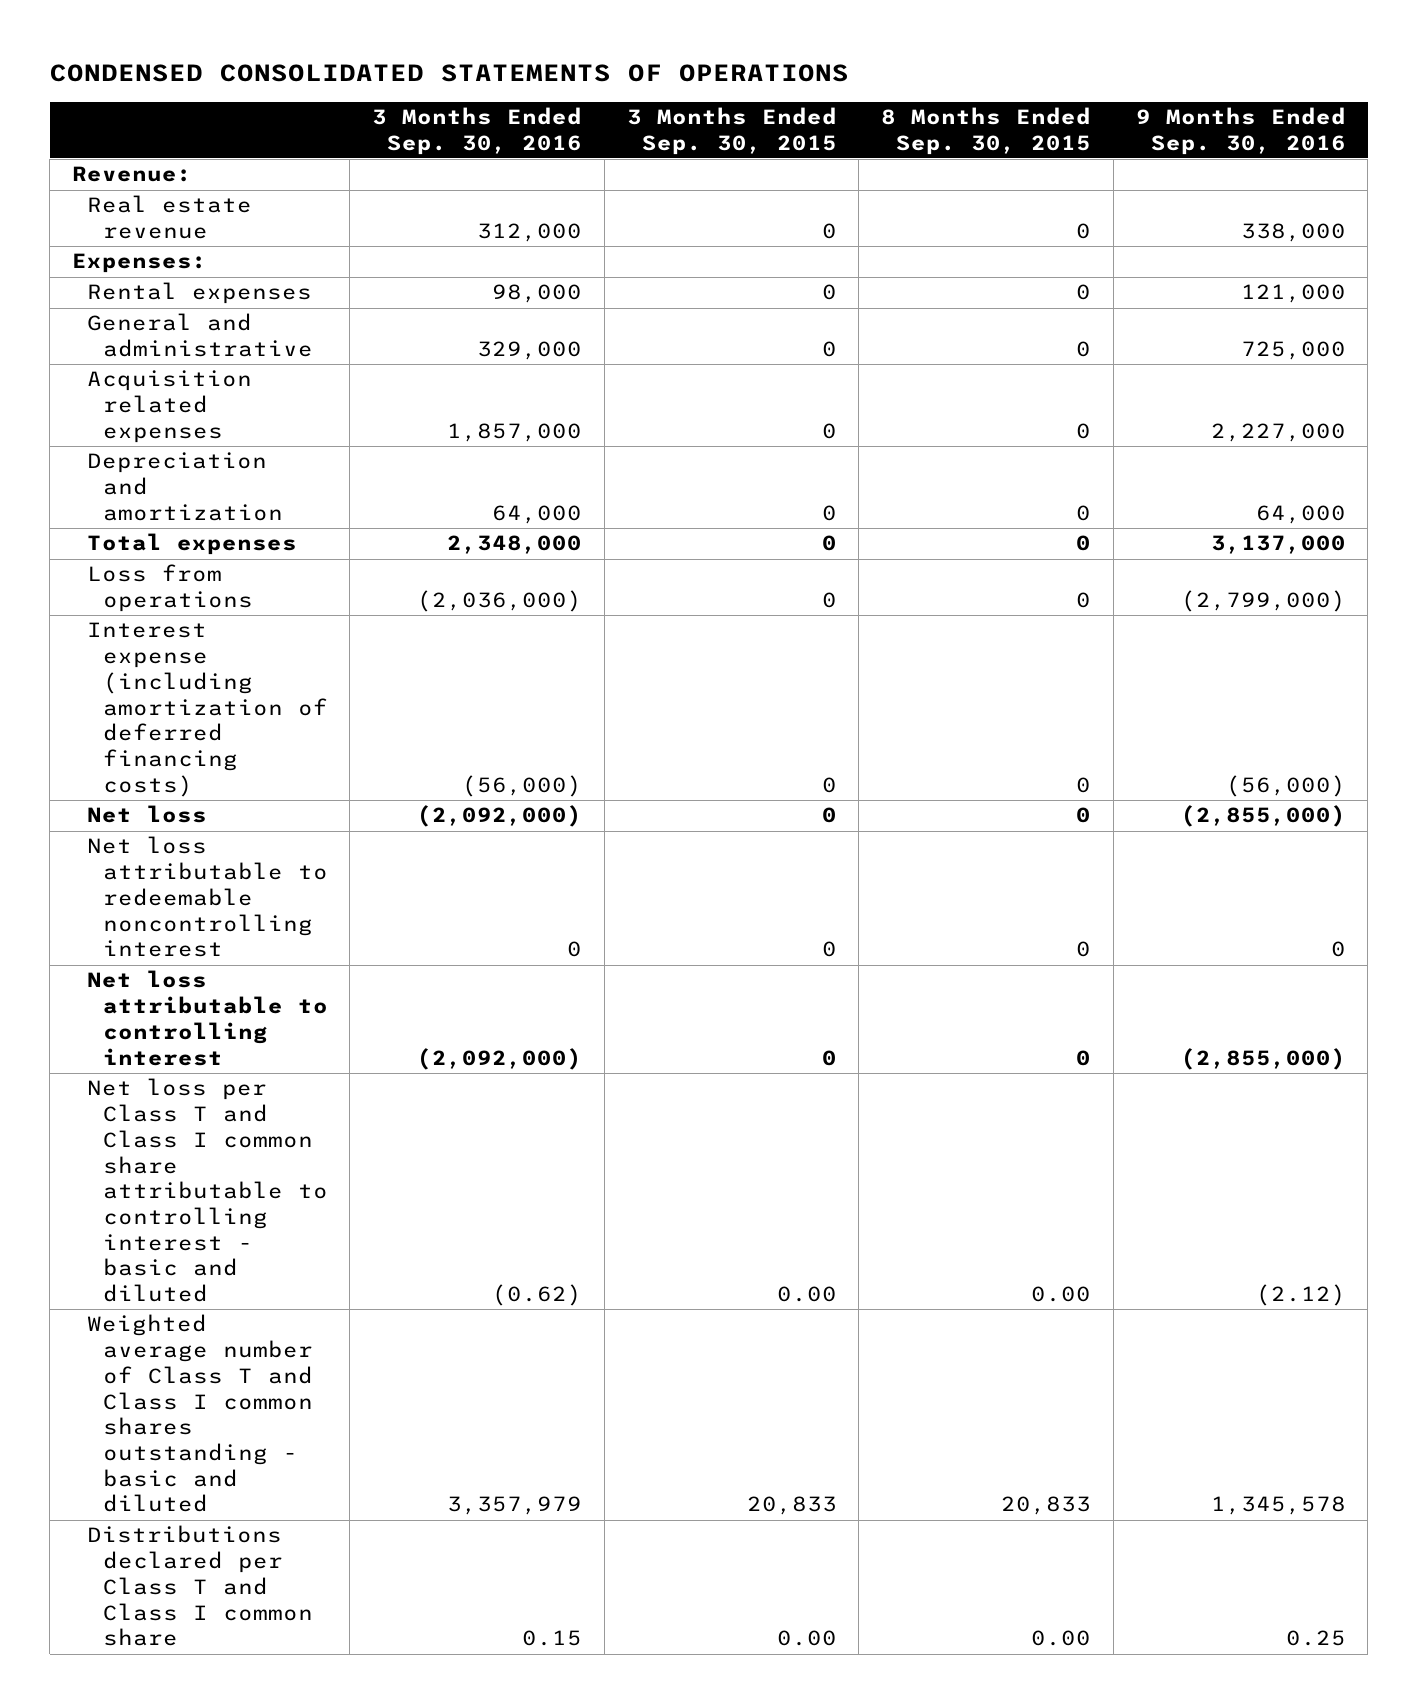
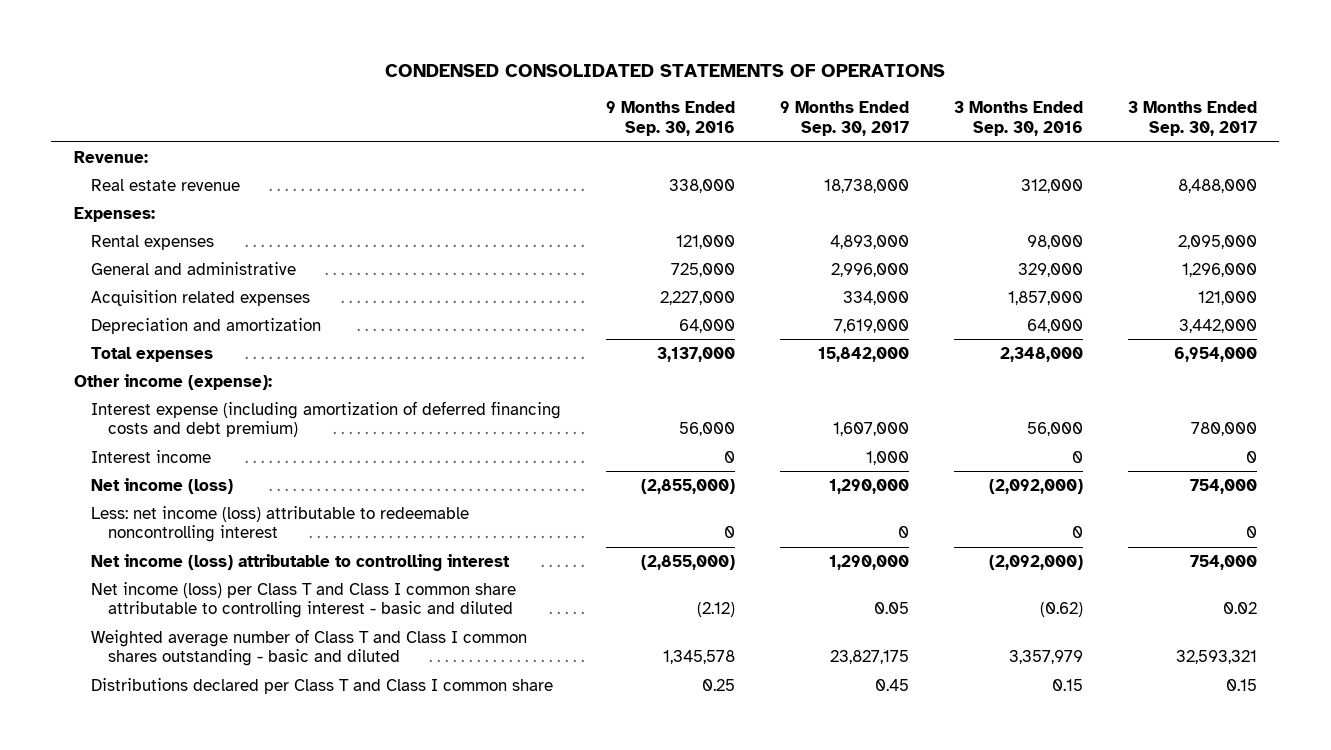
- | 3 Months Ended Sep. 30, 2016 | 3 Months Ended Sep. 30, 2015 | 8 Months Ended Sep. 30, 2015 | 9 Months Ended Sep. 30, 2016
+ | 9 Months Ended Sep. 30, 2016 | 9 Months Ended Sep. 30, 2017 | 3 Months Ended Sep. 30, 2016 | 3 Months Ended Sep. 30, 2017
- Loss from operations | (2,036,000) | 0 | 0 | (2,799,000)
- Interest expense (including amortization of deferred financing costs) | (56,000) | 0 | 0 | (56,000)
- Net loss | (2,092,000) | 0 | 0 | (2,855,000)
- Net loss attributable to redeemable noncontrolling interest | 0 | 0 | 0 | 0
- Net loss attributable to controlling interest | (2,092,000) | 0 | 0 | (2,855,000)
- Net loss per Class T and Class I common share attributable to controlling interest - basic and diluted | (0.62) | 0.00 | 0.00 | (2.12)
+ Other income (expense):
+ Interest expense (including amortization of deferred financing costs and debt premium) | 56,000 | 1,607,000 | 56,000 | 780,000
+ Interest income | 0 | 1,000 | 0 | 0
+ Net income (loss) | (2,855,000) | 1,290,000 | (2,092,000) | 754,000
+ Less: net income (loss) attributable to redeemable noncontrolling interest | 0 | 0 | 0 | 0
+ Net income (loss) attributable to controlling interest | (2,855,000) | 1,290,000 | (2,092,000) | 754,000
+ Net income (loss) per Class T and Class I common share attributable to controlling interest - basic and diluted | (2.12) | 0.05 | (0.62) | 0.02

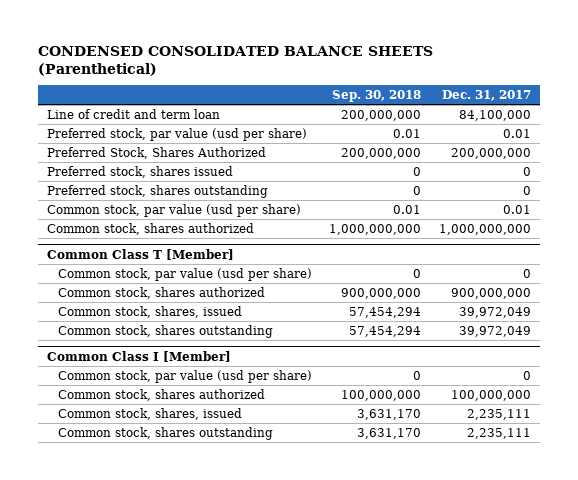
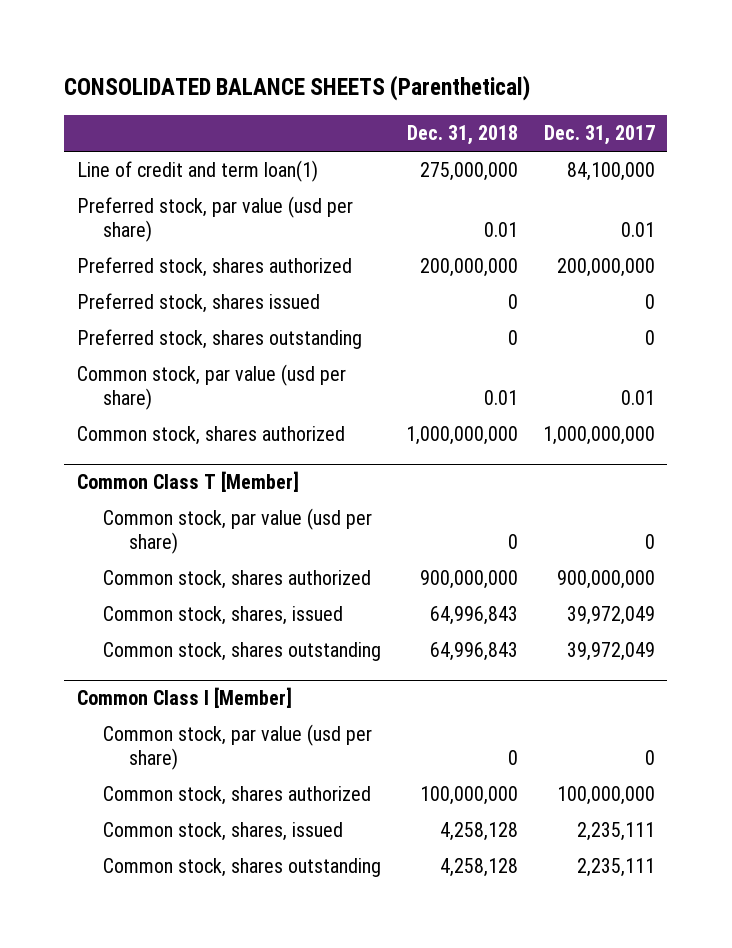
- CONDENSED CONSOLIDATED BALANCE SHEETS (Parenthetical)
+ CONSOLIDATED BALANCE SHEETS (Parenthetical)
- | Sep. 30, 2018 | Dec. 31, 2017
+ | Dec. 31, 2018 | Dec. 31, 2017
- Line of credit and term loan | 200,000,000 | 84,100,000
+ Line of credit and term loan(1) | 275,000,000 | 84,100,000
- Preferred Stock, Shares Authorized | 200,000,000 | 200,000,000
+ Preferred stock, shares authorized | 200,000,000 | 200,000,000

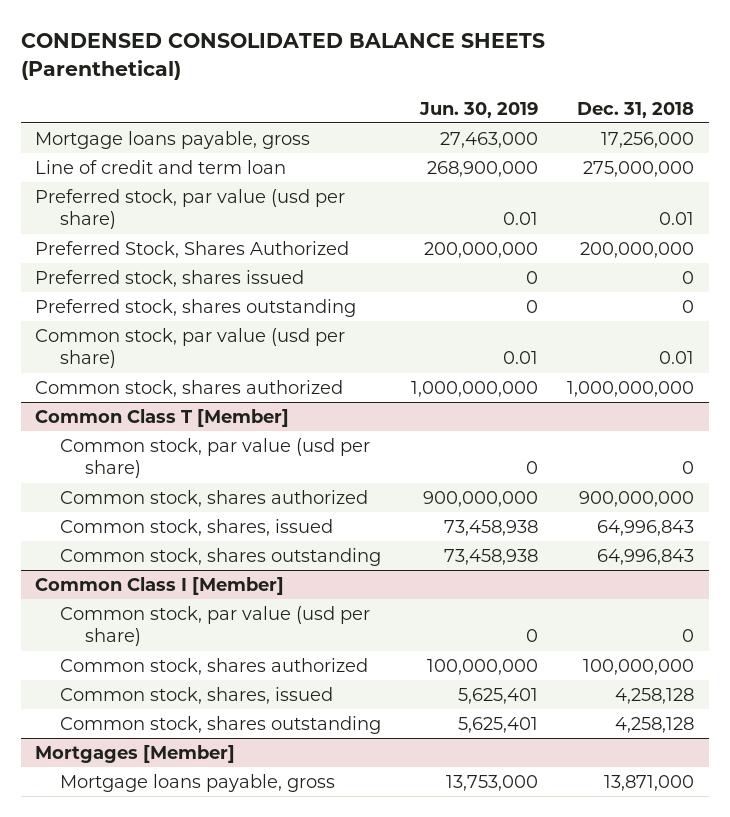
- CONSOLIDATED BALANCE SHEETS (Parenthetical)
+ CONDENSED CONSOLIDATED BALANCE SHEETS (Parenthetical)
- | Dec. 31, 2018 | Dec. 31, 2017
+ | Jun. 30, 2019 | Dec. 31, 2018
- Line of credit and term loan(1) | 275,000,000 | 84,100,000
+ Mortgage loans payable, gross | 27,463,000 | 17,256,000
+ Line of credit and term loan | 268,900,000 | 275,000,000
- Preferred stock, shares authorized | 200,000,000 | 200,000,000
+ Preferred Stock, Shares Authorized | 200,000,000 | 200,000,000
+ Mortgages [Member]
+ Mortgage loans payable, gross | 13,753,000 | 13,871,000

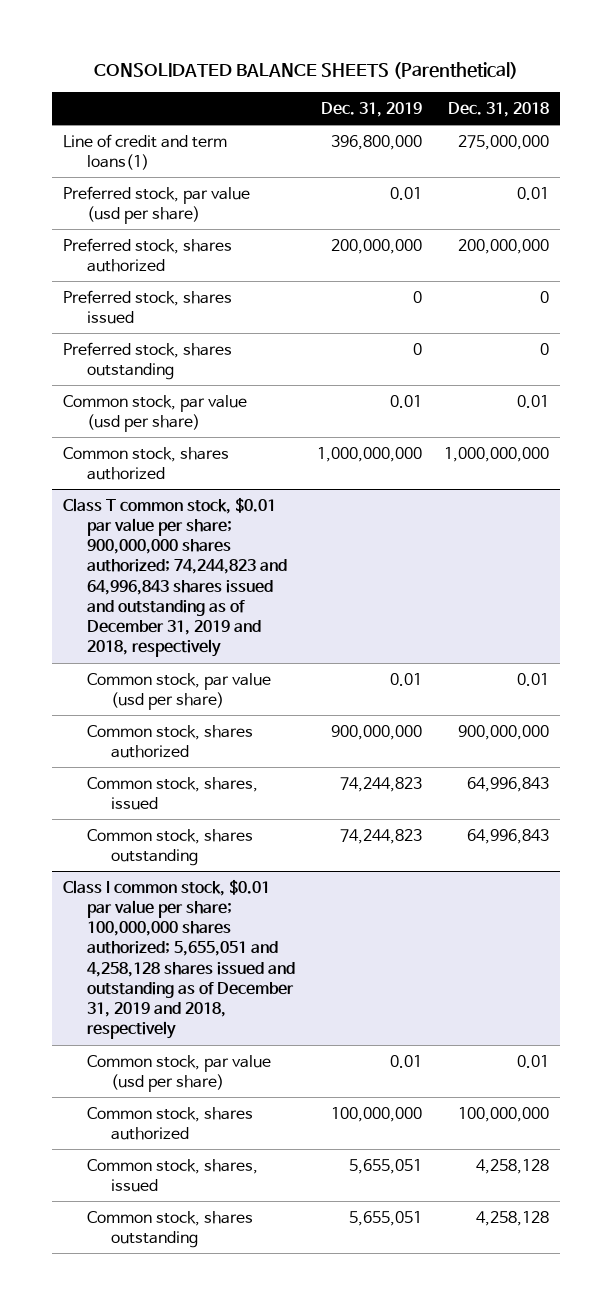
- CONDENSED CONSOLIDATED BALANCE SHEETS (Parenthetical)
+ CONSOLIDATED BALANCE SHEETS (Parenthetical)
- | Jun. 30, 2019 | Dec. 31, 2018
+ | Dec. 31, 2019 | Dec. 31, 2018
- Mortgage loans payable, gross | 27,463,000 | 17,256,000
- Line of credit and term loan | 268,900,000 | 275,000,000
+ Line of credit and term loans(1) | 396,800,000 | 275,000,000
- Preferred Stock, Shares Authorized | 200,000,000 | 200,000,000
+ Preferred stock, shares authorized | 200,000,000 | 200,000,000
- Common Class T [Member]
- Common stock, par value (usd per share) | 0 | 0
+ Class T common stock, $0.01 par value per share; 900,000,000 shares authorized; 74,244,823 and 64,996,843 shares issued and outstanding as of December 31, 2019 and 2018, respectively
+ Common stock, par value (usd per share) | 0.01 | 0.01
- Common Class I [Member]
- Common stock, par value (usd per share) | 0 | 0
+ Class I common stock, $0.01 par value per share; 100,000,000 shares authorized; 5,655,051 and 4,258,128 shares issued and outstanding as of December 31, 2019 and 2018, respectively
+ Common stock, par value (usd per share) | 0.01 | 0.01
- Mortgages [Member]
- Mortgage loans payable, gross | 13,753,000 | 13,871,000

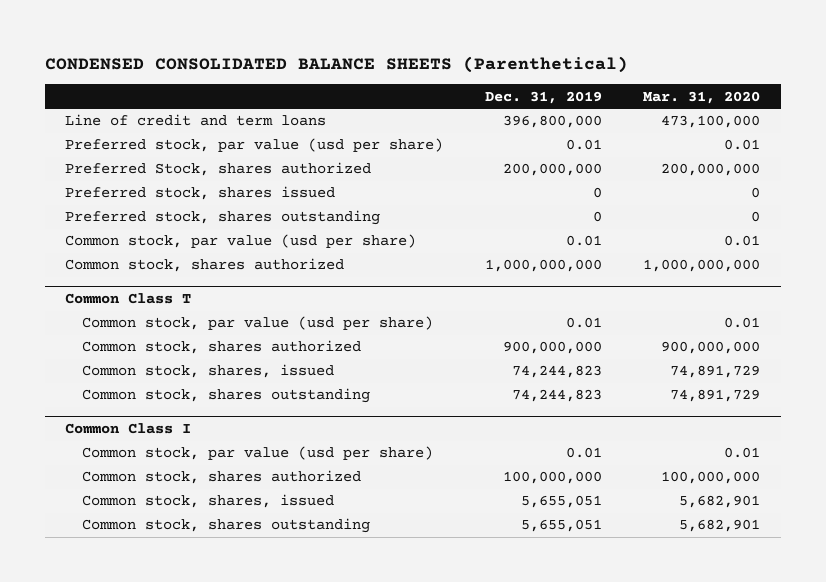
- CONSOLIDATED BALANCE SHEETS (Parenthetical)
+ CONDENSED CONSOLIDATED BALANCE SHEETS (Parenthetical)
- | Dec. 31, 2019 | Dec. 31, 2018
+ | Dec. 31, 2019 | Mar. 31, 2020
- Line of credit and term loans(1) | 396,800,000 | 275,000,000
+ Line of credit and term loans | 396,800,000 | 473,100,000
- Preferred stock, shares authorized | 200,000,000 | 200,000,000
+ Preferred Stock, shares authorized | 200,000,000 | 200,000,000
- Class T common stock, $0.01 par value per share; 900,000,000 shares authorized; 74,244,823 and 64,996,843 shares issued and outstanding as of December 31, 2019 and 2018, respectively
+ Common Class T
- Class I common stock, $0.01 par value per share; 100,000,000 shares authorized; 5,655,051 and 4,258,128 shares issued and outstanding as of December 31, 2019 and 2018, respectively
+ Common Class I

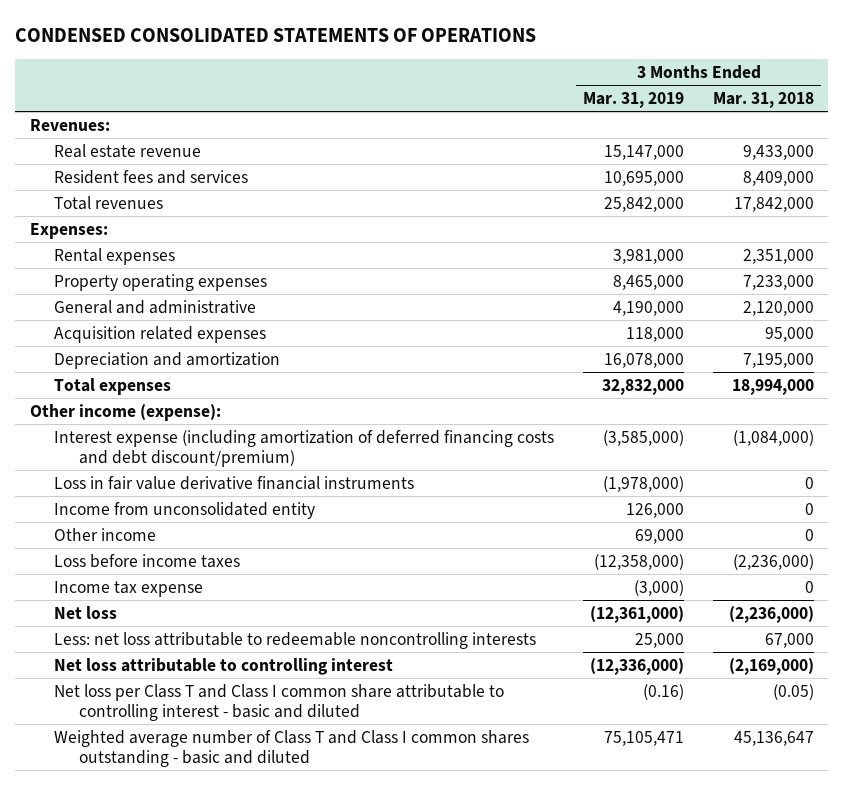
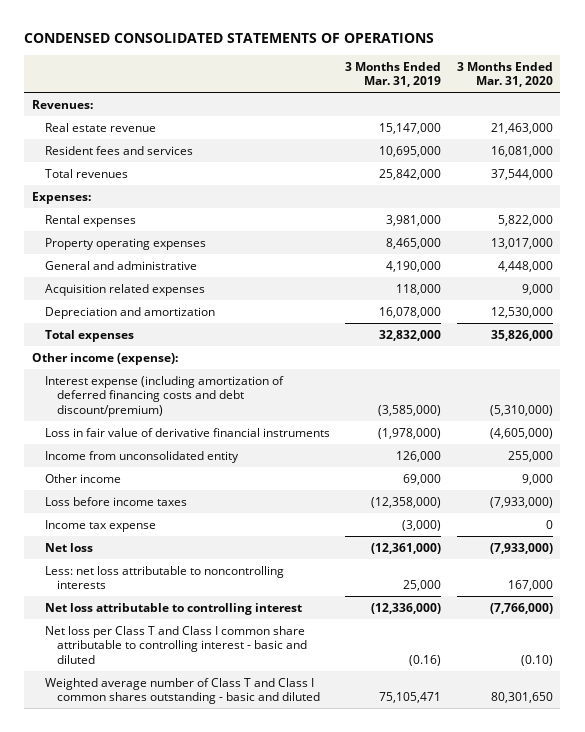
- | 3 Months Ended Mar. 31, 2019 | 3 Months Ended Mar. 31, 2018
+ | 3 Months Ended Mar. 31, 2019 | 3 Months Ended Mar. 31, 2020
- Loss in fair value derivative financial instruments | (1,978,000) | 0
+ Loss in fair value of derivative financial instruments | (1,978,000) | (4,605,000)
- Less: net loss attributable to redeemable noncontrolling interests | 25,000 | 67,000
+ Less: net loss attributable to noncontrolling interests | 25,000 | 167,000

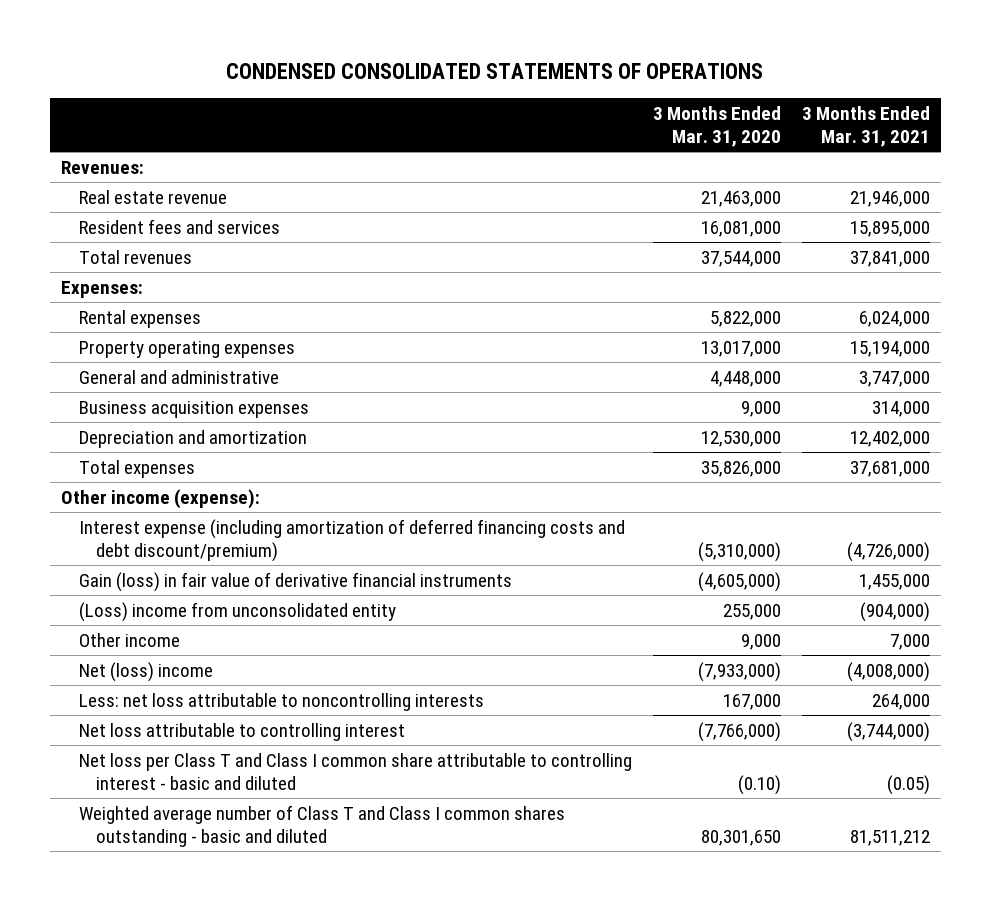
- | 3 Months Ended Mar. 31, 2019 | 3 Months Ended Mar. 31, 2020
+ | 3 Months Ended Mar. 31, 2020 | 3 Months Ended Mar. 31, 2021
- Acquisition related expenses | 118,000 | 9,000
+ Business acquisition expenses | 9,000 | 314,000
- Loss in fair value of derivative financial instruments | (1,978,000) | (4,605,000)
- Income from unconsolidated entity | 126,000 | 255,000
+ Gain (loss) in fair value of derivative financial instruments | (4,605,000) | 1,455,000
+ (Loss) income from unconsolidated entity | 255,000 | (904,000)
- Loss before income taxes | (12,358,000) | (7,933,000)
- Income tax expense | (3,000) | 0
- Net loss | (12,361,000) | (7,933,000)
+ Net (loss) income | (7,933,000) | (4,008,000)

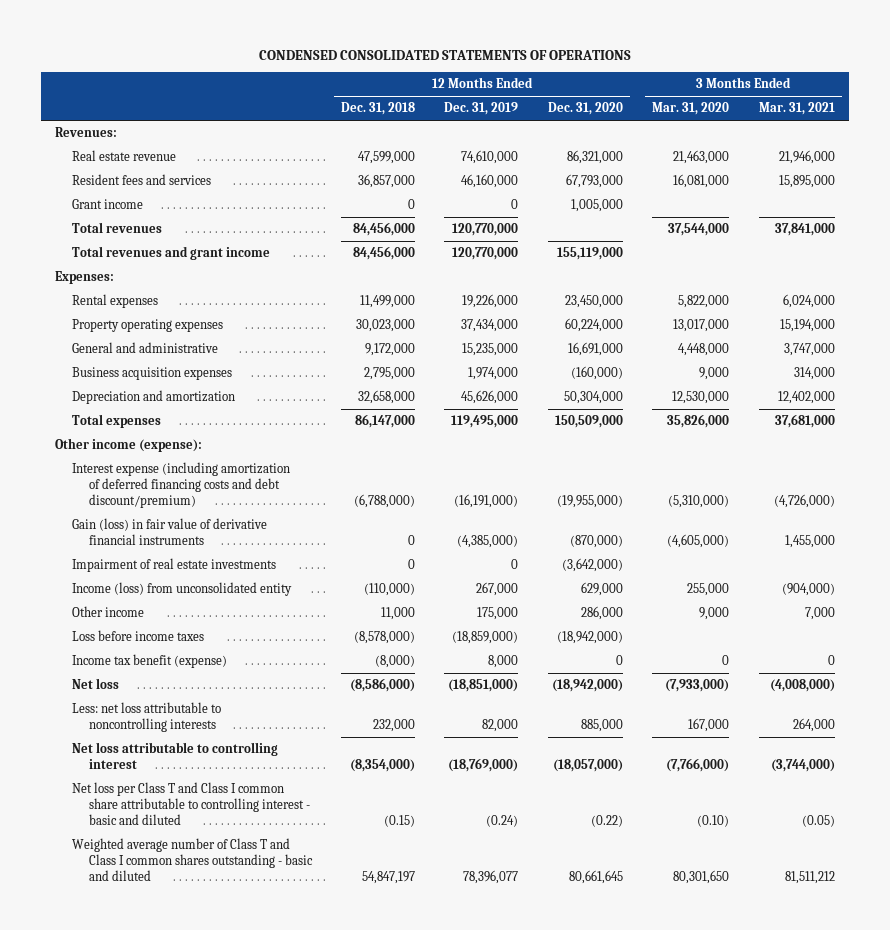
- | 3 Months Ended Mar. 31, 2020 | 3 Months Ended Mar. 31, 2021
+ | 12 Months Ended Dec. 31, 2018 | 12 Months Ended Dec. 31, 2019 | 12 Months Ended Dec. 31, 2020 | 3 Months Ended Mar. 31, 2020 | 3 Months Ended Mar. 31, 2021
+ Grant income | 0 | 0 | 1,005,000 | |
+ Total revenues and grant income | 84,456,000 | 120,770,000 | 155,119,000 | |
- (Loss) income from unconsolidated entity | 255,000 | (904,000)
+ Impairment of real estate investments | 0 | 0 | (3,642,000) | |
+ Income (loss) from unconsolidated entity | (110,000) | 267,000 | 629,000 | 255,000 | (904,000)
- Net (loss) income | (7,933,000) | (4,008,000)
+ Loss before income taxes | (8,578,000) | (18,859,000) | (18,942,000) | |
+ Income tax benefit (expense) | (8,000) | 8,000 | 0 | 0 | 0
+ Net loss | (8,586,000) | (18,851,000) | (18,942,000) | (7,933,000) | (4,008,000)

